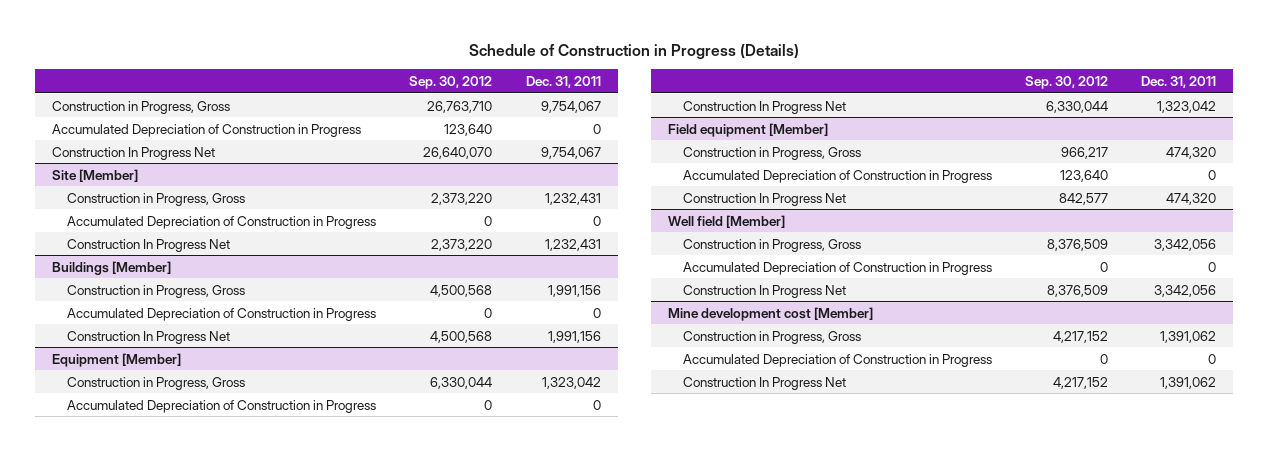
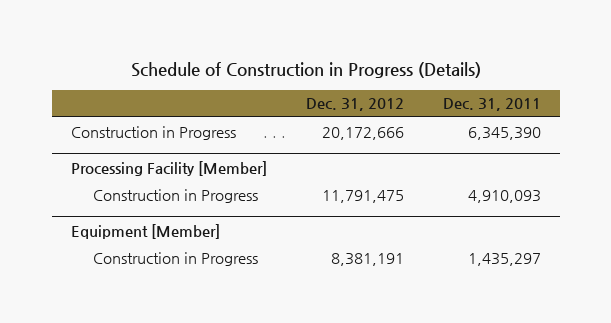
- | Sep. 30, 2012 | Dec. 31, 2011
+ | Dec. 31, 2012 | Dec. 31, 2011
- Construction in Progress, Gross | 26,763,710 | 9,754,067
- Accumulated Depreciation of Construction in Progress | 123,640 | 0
- Construction In Progress Net | 26,640,070 | 9,754,067
- Site [Member]
- Construction in Progress, Gross | 2,373,220 | 1,232,431
- Accumulated Depreciation of Construction in Progress | 0 | 0
- Construction In Progress Net | 2,373,220 | 1,232,431
- Buildings [Member]
- Construction in Progress, Gross | 4,500,568 | 1,991,156
- Accumulated Depreciation of Construction in Progress | 0 | 0
- Construction In Progress Net | 4,500,568 | 1,991,156
+ Construction in Progress | 20,172,666 | 6,345,390
+ Processing Facility [Member]
+ Construction in Progress | 11,791,475 | 4,910,093
@ Equipment [Member]
- Construction in Progress, Gross | 6,330,044 | 1,323,042
- Accumulated Depreciation of Construction in Progress | 0 | 0
- Construction In Progress Net | 6,330,044 | 1,323,042
- Field equipment [Member]
- Construction in Progress, Gross | 966,217 | 474,320
- Accumulated Depreciation of Construction in Progress | 123,640 | 0
- Construction In Progress Net | 842,577 | 474,320
- Well field [Member]
- Construction in Progress, Gross | 8,376,509 | 3,342,056
- Accumulated Depreciation of Construction in Progress | 0 | 0
- Construction In Progress Net | 8,376,509 | 3,342,056
- Mine development cost [Member]
- Construction in Progress, Gross | 4,217,152 | 1,391,062
- Accumulated Depreciation of Construction in Progress | 0 | 0
- Construction In Progress Net | 4,217,152 | 1,391,062
@ Equipment [Member]
+ Construction in Progress | 8,381,191 | 1,435,297

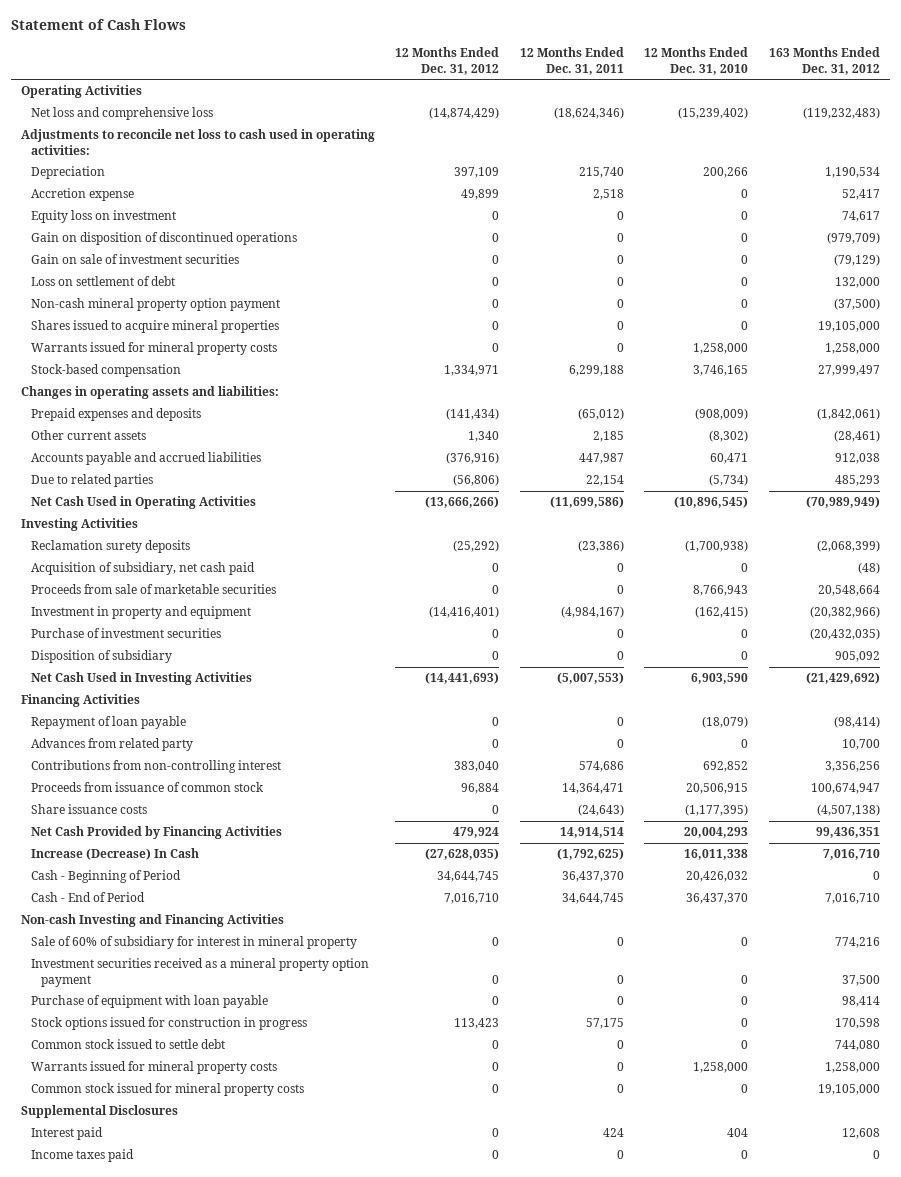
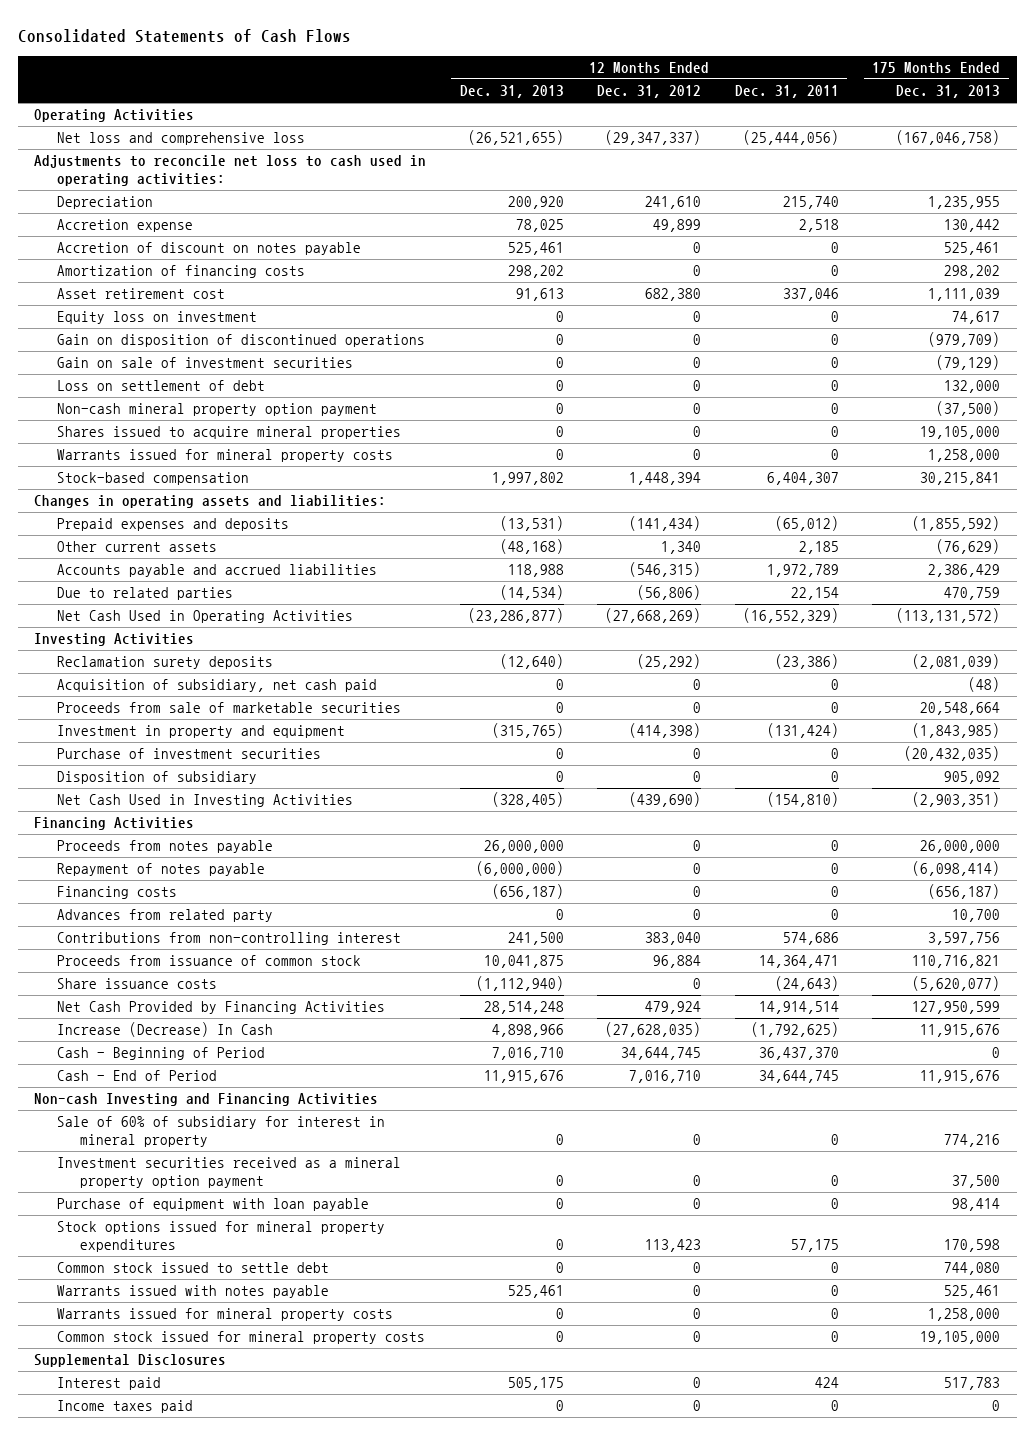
- Statement of Cash Flows
+ Consolidated Statements of Cash Flows
- | 12 Months Ended Dec. 31, 2012 | 12 Months Ended Dec. 31, 2011 | 12 Months Ended Dec. 31, 2010 | 163 Months Ended Dec. 31, 2012
+ | 12 Months Ended Dec. 31, 2013 | 12 Months Ended Dec. 31, 2012 | 12 Months Ended Dec. 31, 2011 | 175 Months Ended Dec. 31, 2013
- Net loss and comprehensive loss | (14,874,429) | (18,624,346) | (15,239,402) | (119,232,483)
+ Net loss and comprehensive loss | (26,521,655) | (29,347,337) | (25,444,056) | (167,046,758)
- Depreciation | 397,109 | 215,740 | 200,266 | 1,190,534
+ Depreciation | 200,920 | 241,610 | 215,740 | 1,235,955
+ Accretion of discount on notes payable | 525,461 | 0 | 0 | 525,461
+ Amortization of financing costs | 298,202 | 0 | 0 | 298,202
+ Asset retirement cost | 91,613 | 682,380 | 337,046 | 1,111,039
- Stock-based compensation | 1,334,971 | 6,299,188 | 3,746,165 | 27,999,497
+ Stock-based compensation | 1,997,802 | 1,448,394 | 6,404,307 | 30,215,841
- Accounts payable and accrued liabilities | (376,916) | 447,987 | 60,471 | 912,038
+ Accounts payable and accrued liabilities | 118,988 | (546,315) | 1,972,789 | 2,386,429
- Net Cash Used in Operating Activities | (13,666,266) | (11,699,586) | (10,896,545) | (70,989,949)
+ Net Cash Used in Operating Activities | (23,286,877) | (27,668,269) | (16,552,329) | (113,131,572)
- Investment in property and equipment | (14,416,401) | (4,984,167) | (162,415) | (20,382,966)
+ Investment in property and equipment | (315,765) | (414,398) | (131,424) | (1,843,985)
- Net Cash Used in Investing Activities | (14,441,693) | (5,007,553) | 6,903,590 | (21,429,692)
+ Net Cash Used in Investing Activities | (328,405) | (439,690) | (154,810) | (2,903,351)
- Repayment of loan payable | 0 | 0 | (18,079) | (98,414)
+ Proceeds from notes payable | 26,000,000 | 0 | 0 | 26,000,000
+ Repayment of notes payable | (6,000,000) | 0 | 0 | (6,098,414)
+ Financing costs | (656,187) | 0 | 0 | (656,187)
- Stock options issued for construction in progress | 113,423 | 57,175 | 0 | 170,598
+ Stock options issued for mineral property expenditures | 0 | 113,423 | 57,175 | 170,598
+ Warrants issued with notes payable | 525,461 | 0 | 0 | 525,461

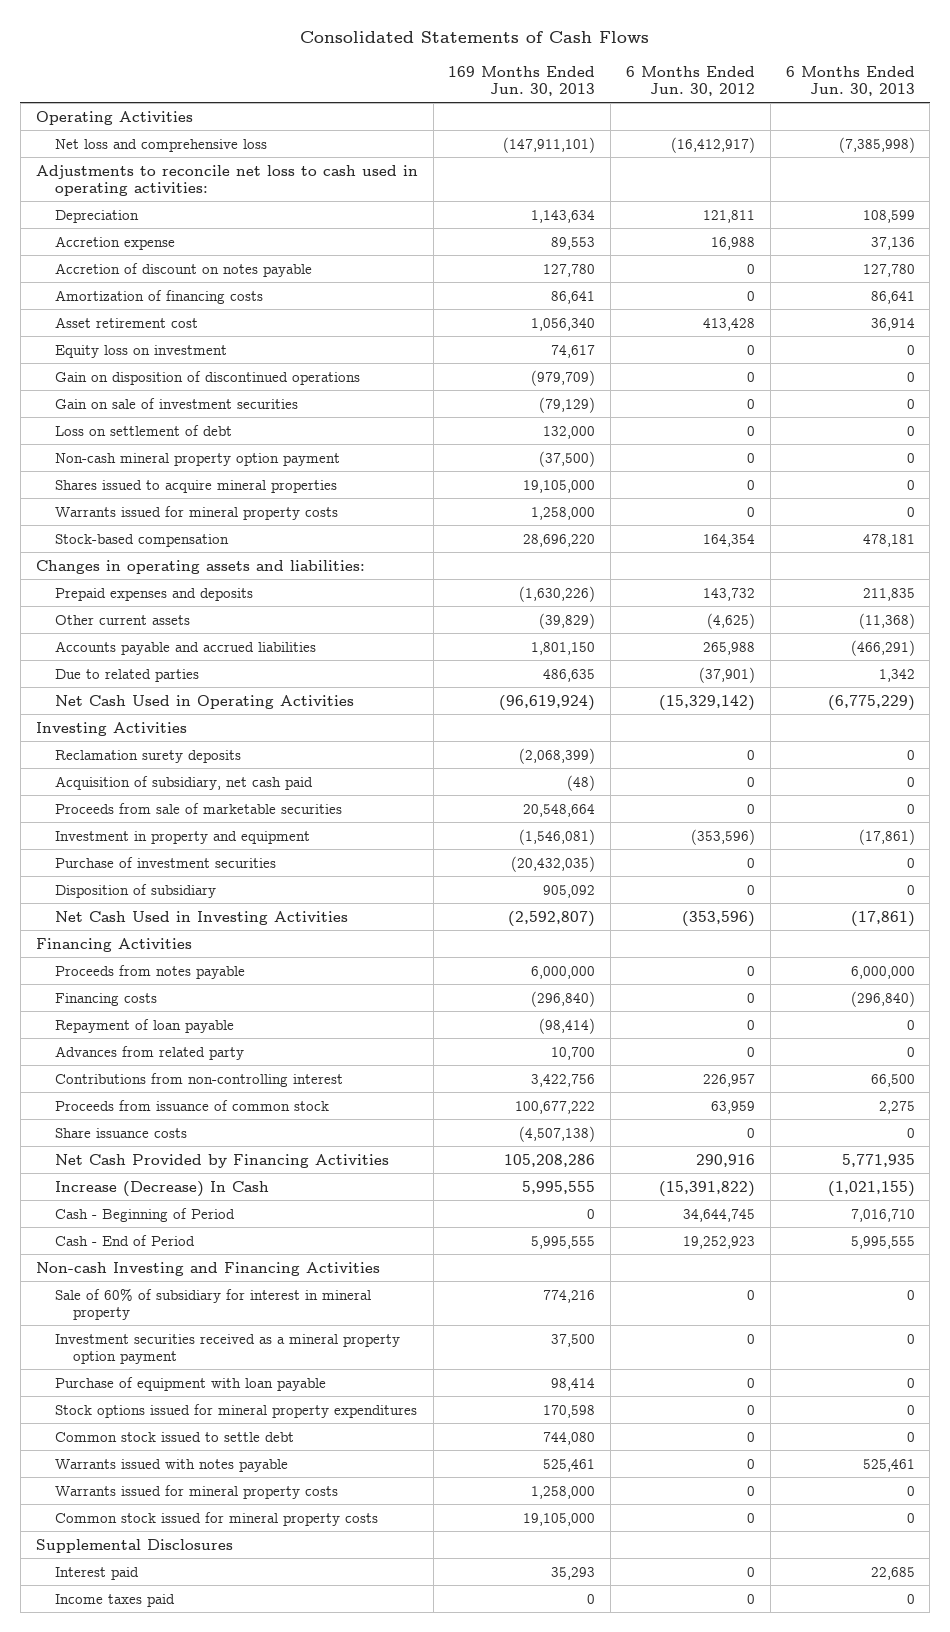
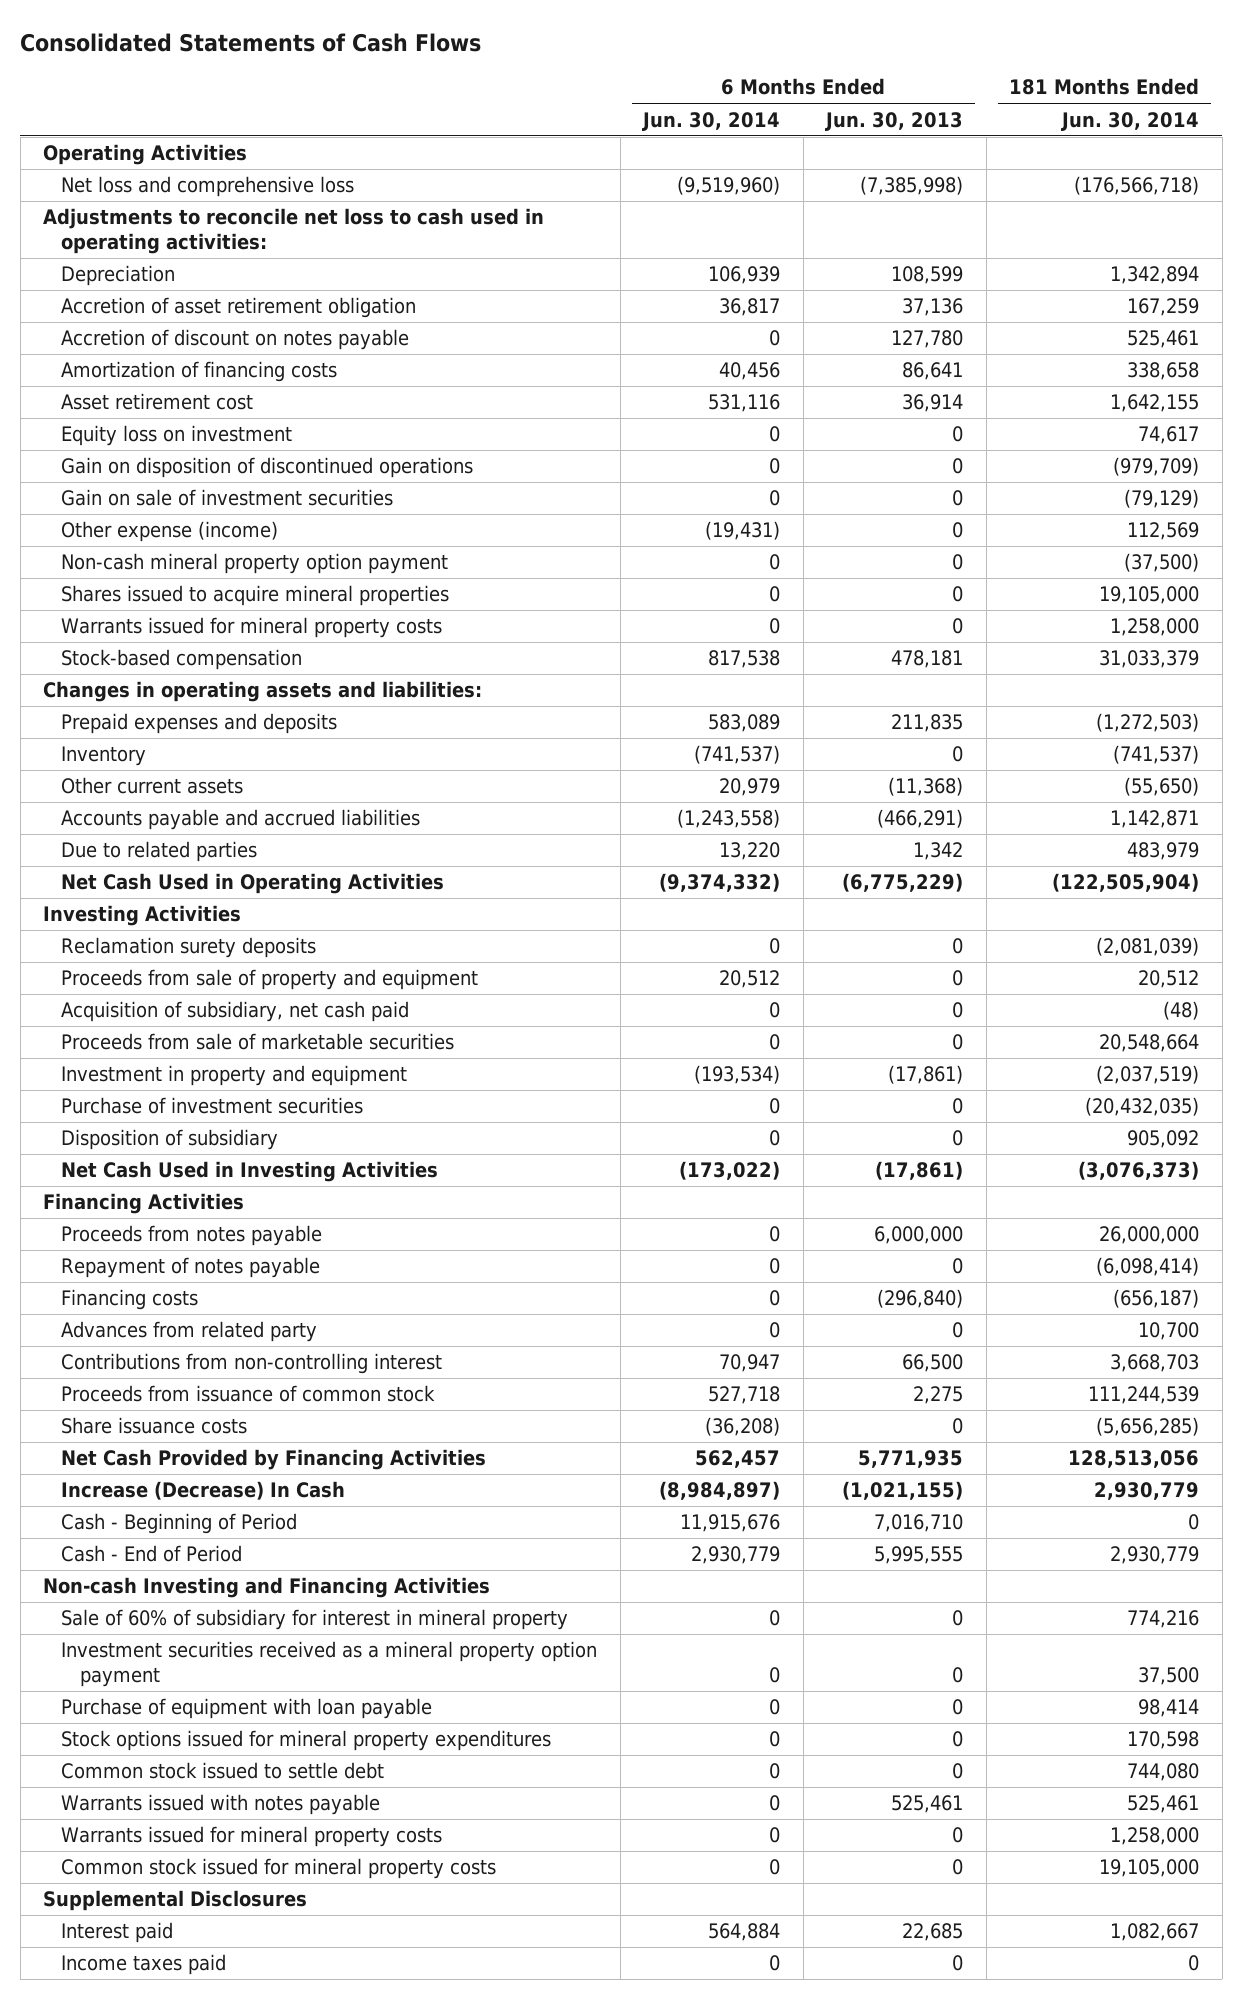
- | 169 Months Ended Jun. 30, 2013 | 6 Months Ended Jun. 30, 2012 | 6 Months Ended Jun. 30, 2013
+ | 6 Months Ended Jun. 30, 2014 | 6 Months Ended Jun. 30, 2013 | 181 Months Ended Jun. 30, 2014
- Accretion expense | 89,553 | 16,988 | 37,136
+ Accretion of asset retirement obligation | 36,817 | 37,136 | 167,259
- Loss on settlement of debt | 132,000 | 0 | 0
+ Other expense (income) | (19,431) | 0 | 112,569
+ Inventory | (741,537) | 0 | (741,537)
+ Proceeds from sale of property and equipment | 20,512 | 0 | 20,512
+ Repayment of notes payable | 0 | 0 | (6,098,414)
- Repayment of loan payable | (98,414) | 0 | 0

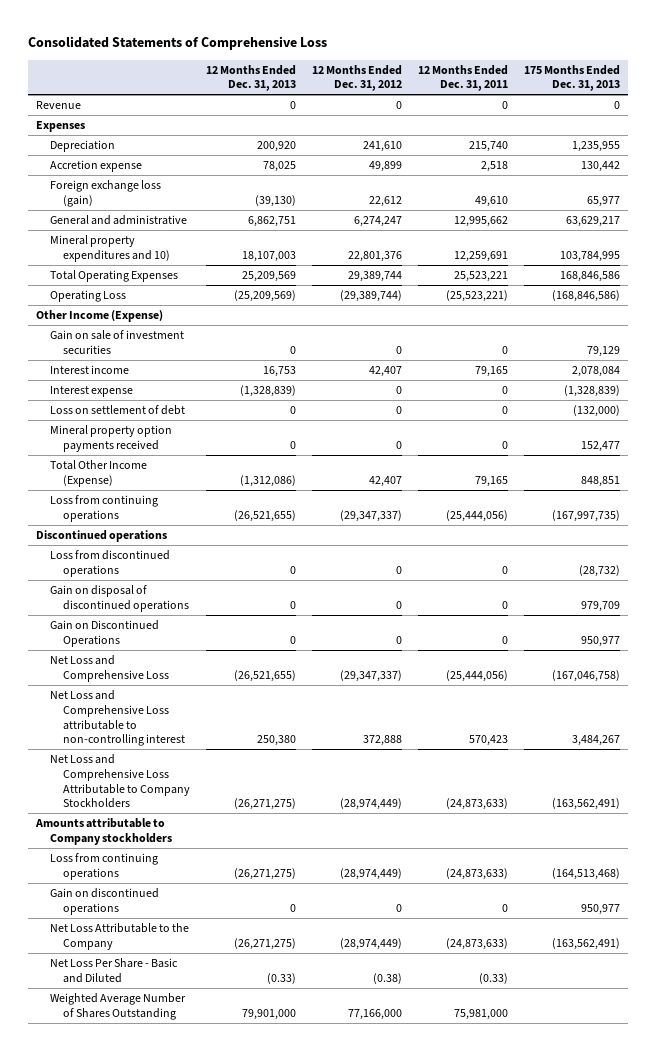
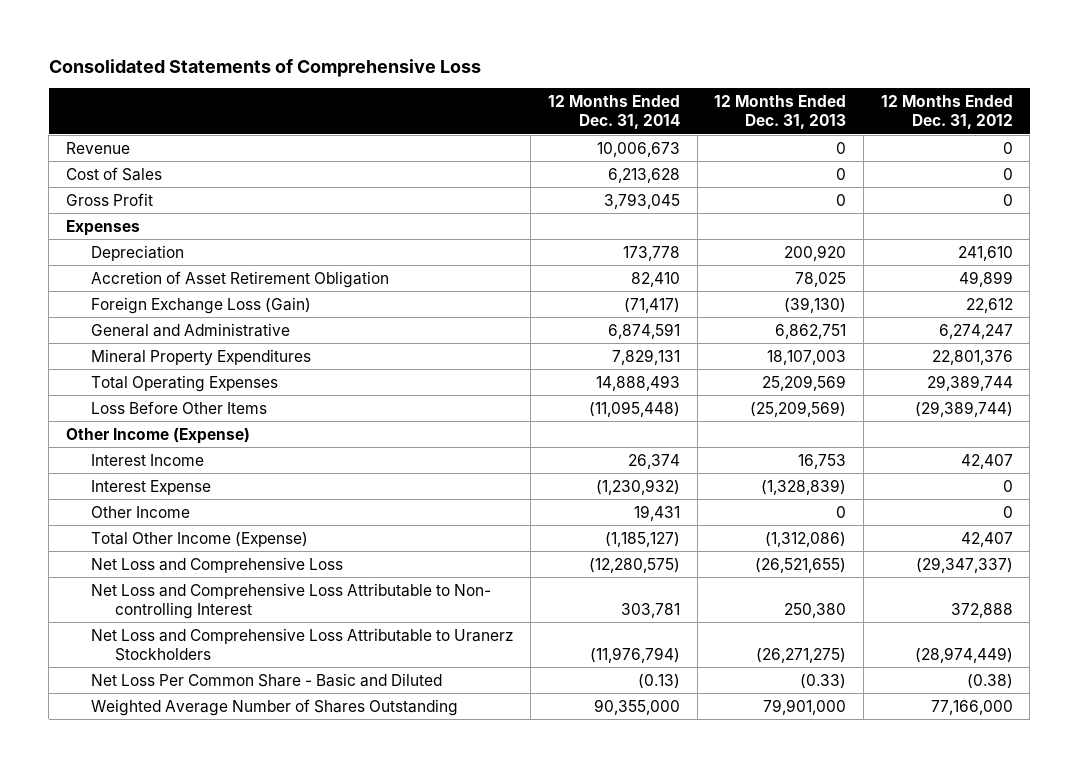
- | 12 Months Ended Dec. 31, 2013 | 12 Months Ended Dec. 31, 2012 | 12 Months Ended Dec. 31, 2011 | 175 Months Ended Dec. 31, 2013
+ | 12 Months Ended Dec. 31, 2014 | 12 Months Ended Dec. 31, 2013 | 12 Months Ended Dec. 31, 2012
+ Cost of Sales | 6,213,628 | 0 | 0
+ Gross Profit | 3,793,045 | 0 | 0
- Accretion expense | 78,025 | 49,899 | 2,518 | 130,442
- Foreign exchange loss (gain) | (39,130) | 22,612 | 49,610 | 65,977
- General and administrative | 6,862,751 | 6,274,247 | 12,995,662 | 63,629,217
- Mineral property expenditures and 10) | 18,107,003 | 22,801,376 | 12,259,691 | 103,784,995
+ Accretion of Asset Retirement Obligation | 82,410 | 78,025 | 49,899
+ Foreign Exchange Loss (Gain) | (71,417) | (39,130) | 22,612
+ General and Administrative | 6,874,591 | 6,862,751 | 6,274,247
+ Mineral Property Expenditures | 7,829,131 | 18,107,003 | 22,801,376
- Operating Loss | (25,209,569) | (29,389,744) | (25,523,221) | (168,846,586)
+ Loss Before Other Items | (11,095,448) | (25,209,569) | (29,389,744)
- Gain on sale of investment securities | 0 | 0 | 0 | 79,129
- Interest income | 16,753 | 42,407 | 79,165 | 2,078,084
- Interest expense | (1,328,839) | 0 | 0 | (1,328,839)
- Loss on settlement of debt | 0 | 0 | 0 | (132,000)
- Mineral property option payments received | 0 | 0 | 0 | 152,477
+ Interest Income | 26,374 | 16,753 | 42,407
+ Interest Expense | (1,230,932) | (1,328,839) | 0
+ Other Income | 19,431 | 0 | 0
- Loss from continuing operations | (26,521,655) | (29,347,337) | (25,444,056) | (167,997,735)
- Discontinued operations
- Loss from discontinued operations | 0 | 0 | 0 | (28,732)
- Gain on disposal of discontinued operations | 0 | 0 | 0 | 979,709
- Gain on Discontinued Operations | 0 | 0 | 0 | 950,977
- Net Loss and Comprehensive Loss attributable to non-controlling interest | 250,380 | 372,888 | 570,423 | 3,484,267
- Net Loss and Comprehensive Loss Attributable to Company Stockholders | (26,271,275) | (28,974,449) | (24,873,633) | (163,562,491)
- Amounts attributable to Company stockholders
- Loss from continuing operations | (26,271,275) | (28,974,449) | (24,873,633) | (164,513,468)
- Gain on discontinued operations | 0 | 0 | 0 | 950,977
- Net Loss Attributable to the Company | (26,271,275) | (28,974,449) | (24,873,633) | (163,562,491)
- Net Loss Per Share - Basic and Diluted | (0.33) | (0.38) | (0.33) |
+ Net Loss and Comprehensive Loss Attributable to Non- controlling Interest | 303,781 | 250,380 | 372,888
+ Net Loss and Comprehensive Loss Attributable to Uranerz Stockholders | (11,976,794) | (26,271,275) | (28,974,449)
+ Net Loss Per Common Share - Basic and Diluted | (0.13) | (0.33) | (0.38)

